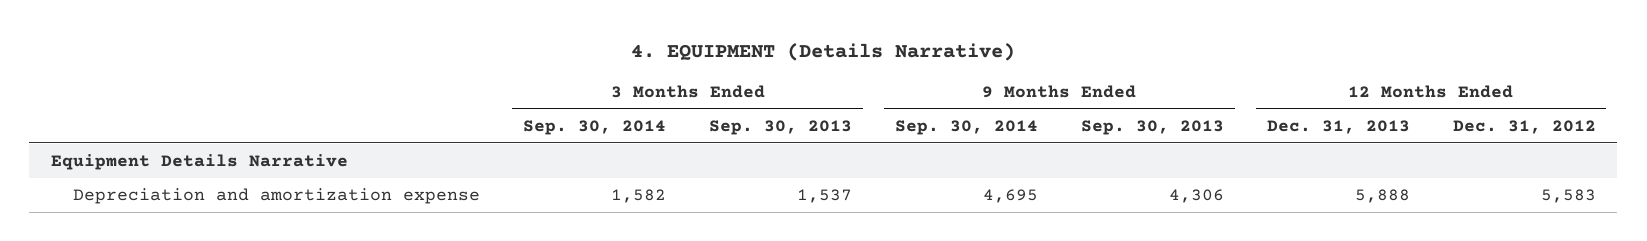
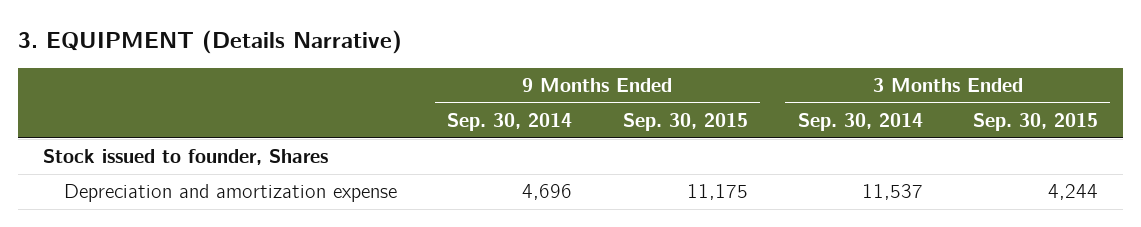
- 4. EQUIPMENT (Details Narrative)
+ 3. EQUIPMENT (Details Narrative)
- | 3 Months Ended Sep. 30, 2014 | 3 Months Ended Sep. 30, 2013 | 9 Months Ended Sep. 30, 2014 | 9 Months Ended Sep. 30, 2013 | 12 Months Ended Dec. 31, 2013 | 12 Months Ended Dec. 31, 2012
+ | 9 Months Ended Sep. 30, 2014 | 9 Months Ended Sep. 30, 2015 | 3 Months Ended Sep. 30, 2014 | 3 Months Ended Sep. 30, 2015
- Equipment Details Narrative
- Depreciation and amortization expense | 1,582 | 1,537 | 4,695 | 4,306 | 5,888 | 5,583
+ Stock issued to founder, Shares
+ Depreciation and amortization expense | 4,696 | 11,175 | 11,537 | 4,244

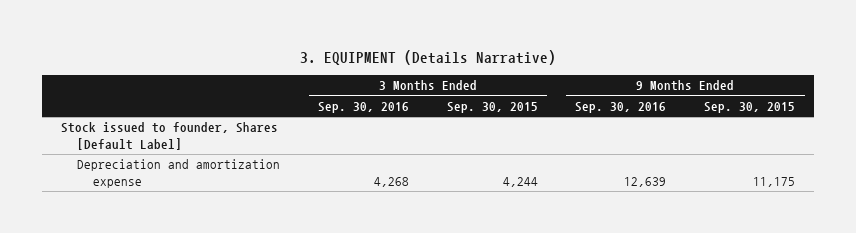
- | 9 Months Ended Sep. 30, 2014 | 9 Months Ended Sep. 30, 2015 | 3 Months Ended Sep. 30, 2014 | 3 Months Ended Sep. 30, 2015
+ | 3 Months Ended Sep. 30, 2016 | 3 Months Ended Sep. 30, 2015 | 9 Months Ended Sep. 30, 2016 | 9 Months Ended Sep. 30, 2015
- Stock issued to founder, Shares
+ Stock issued to founder, Shares [Default Label]

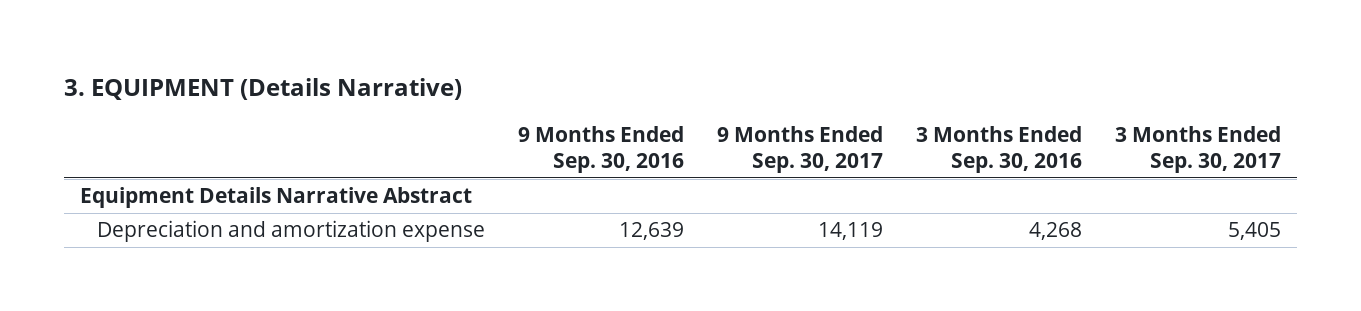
- | 3 Months Ended Sep. 30, 2016 | 3 Months Ended Sep. 30, 2015 | 9 Months Ended Sep. 30, 2016 | 9 Months Ended Sep. 30, 2015
+ | 9 Months Ended Sep. 30, 2016 | 9 Months Ended Sep. 30, 2017 | 3 Months Ended Sep. 30, 2016 | 3 Months Ended Sep. 30, 2017
- Stock issued to founder, Shares [Default Label]
+ Equipment Details Narrative Abstract

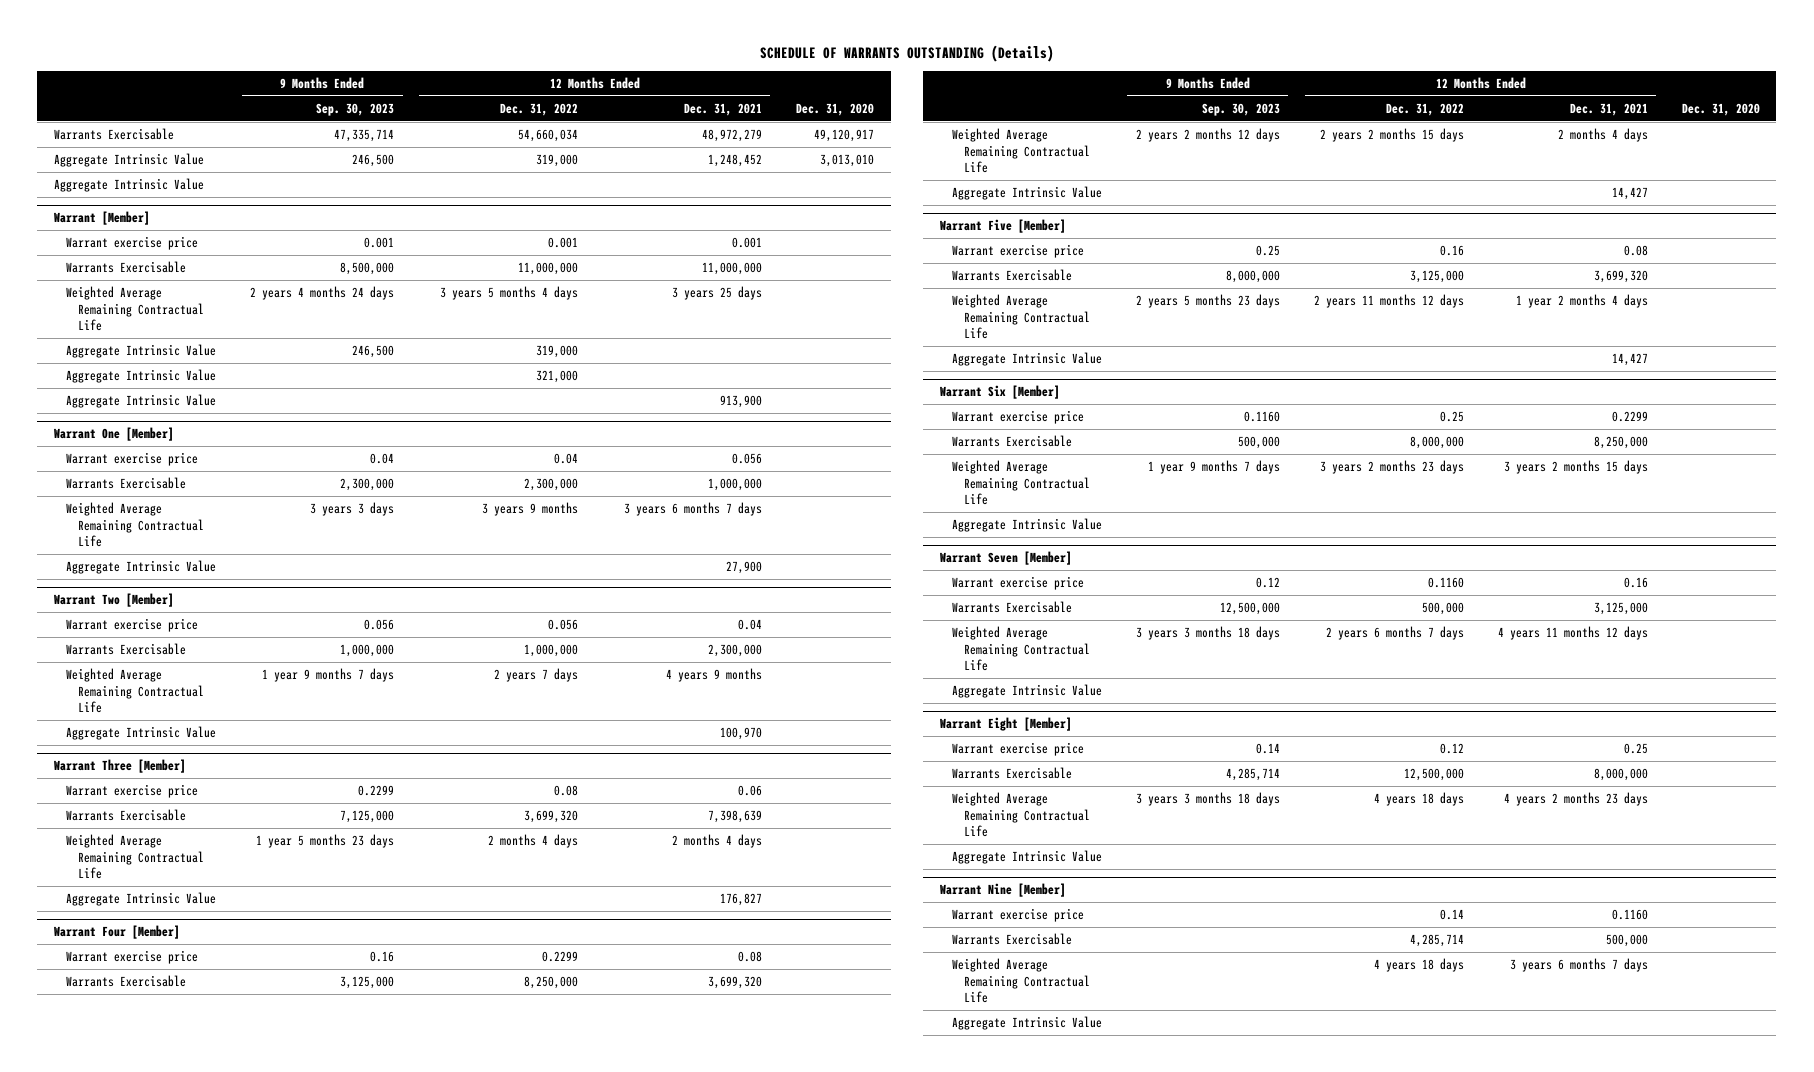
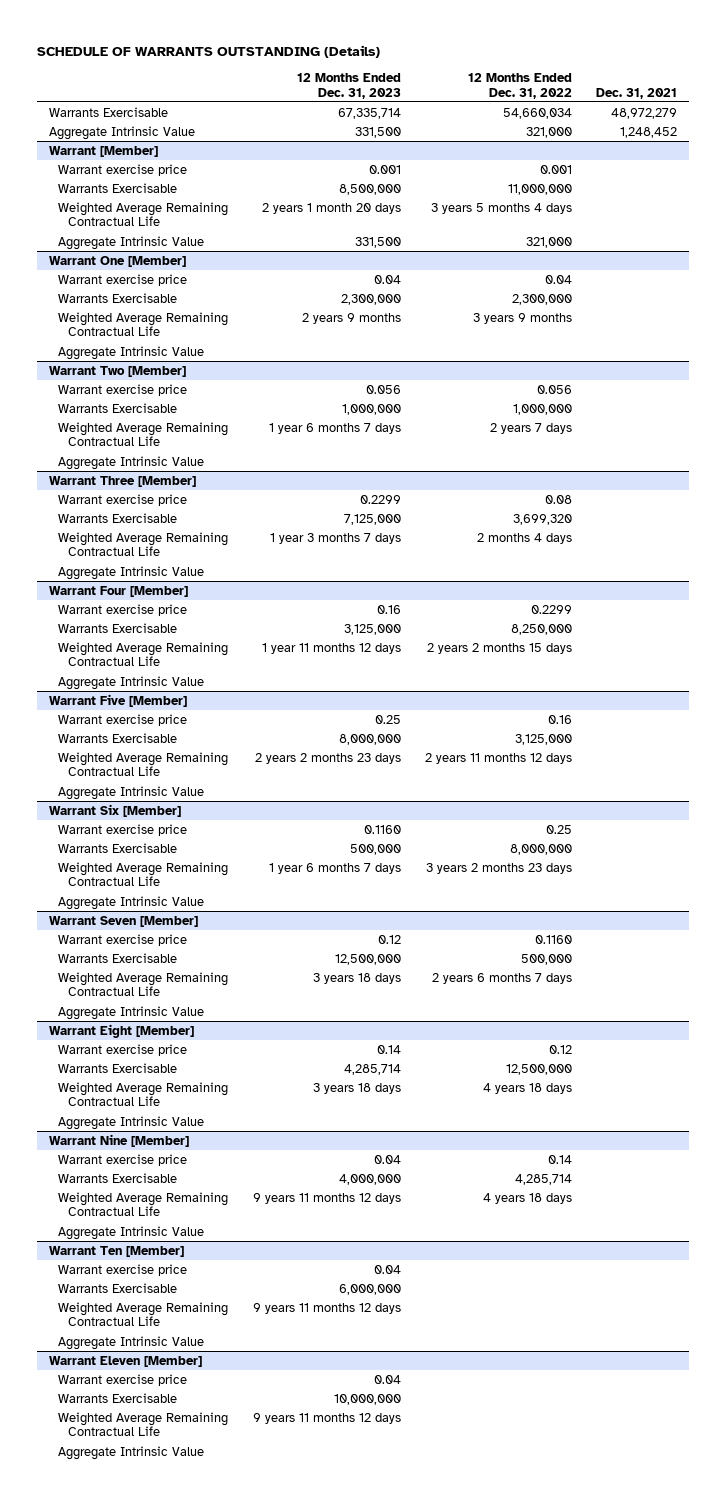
- | 9 Months Ended Sep. 30, 2023 | 12 Months Ended Dec. 31, 2022 | 12 Months Ended Dec. 31, 2021 | Dec. 31, 2020
+ | 12 Months Ended Dec. 31, 2023 | 12 Months Ended Dec. 31, 2022 | Dec. 31, 2021
- Aggregate Intrinsic Value | 246,500 | 319,000 | 1,248,452 | 3,013,010
- Aggregate Intrinsic Value
+ Aggregate Intrinsic Value | 331,500 | 321,000 | 1,248,452
@ Warrant [Member]
- Aggregate Intrinsic Value | 246,500 | 319,000 | |
- Aggregate Intrinsic Value | | | 913,900 |
+ Warrant Ten [Member]
+ Warrant exercise price | 0.04 | |
+ Warrants Exercisable | 6,000,000 | |
+ Weighted Average Remaining Contractual Life | 9 years 11 months 12 days | |
+ Aggregate Intrinsic Value
+ Warrant Eleven [Member]
+ Warrant exercise price | 0.04 | |
+ Warrants Exercisable | 10,000,000 | |
+ Weighted Average Remaining Contractual Life | 9 years 11 months 12 days | |
+ Aggregate Intrinsic Value

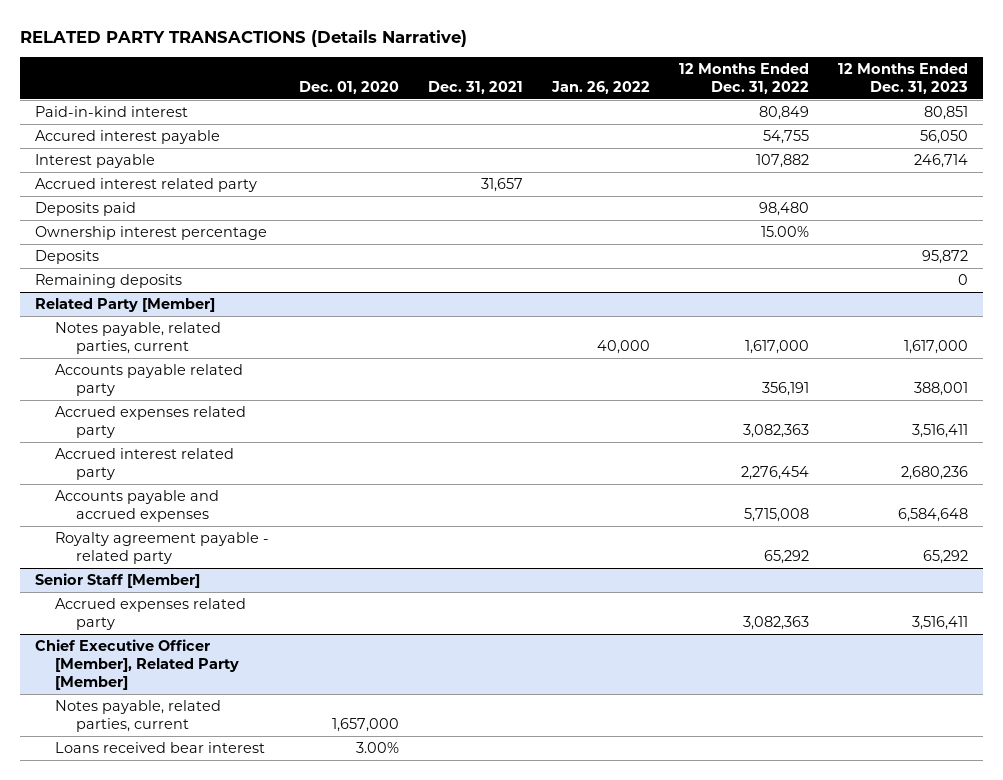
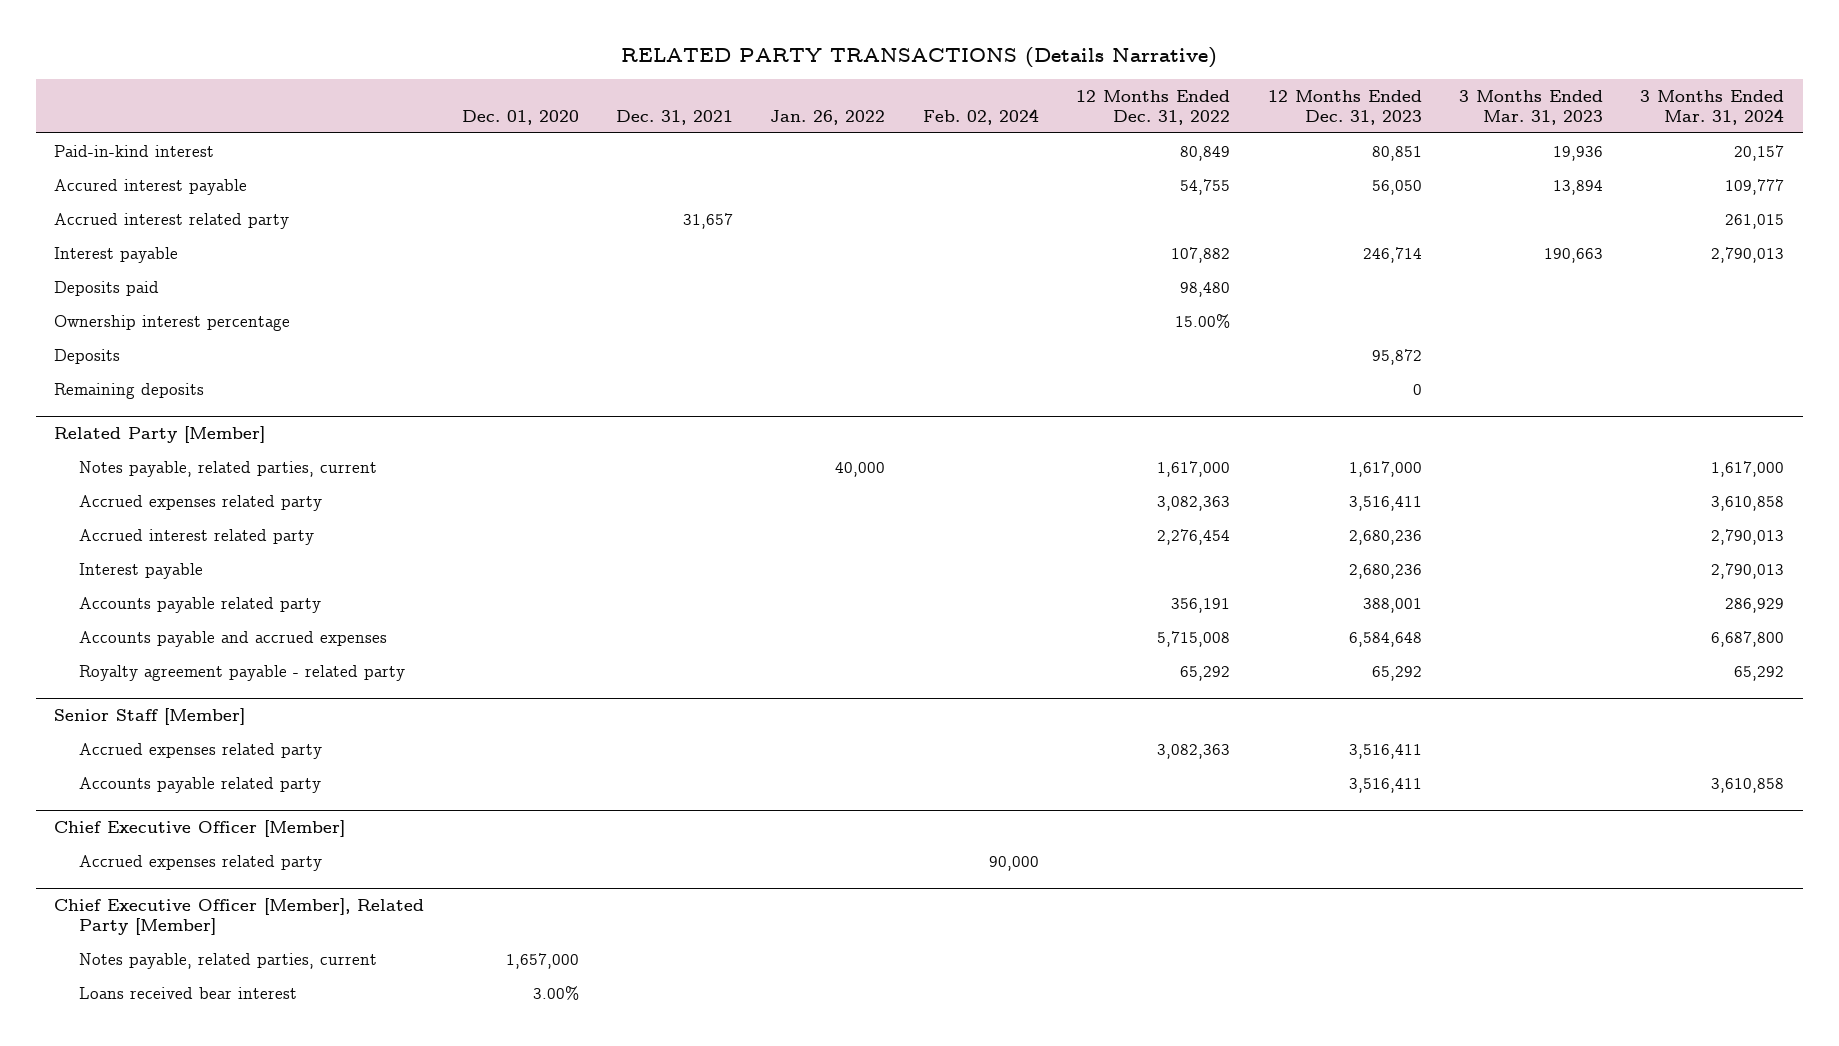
- | Dec. 01, 2020 | Dec. 31, 2021 | Jan. 26, 2022 | 12 Months Ended Dec. 31, 2022 | 12 Months Ended Dec. 31, 2023
+ | Dec. 01, 2020 | Dec. 31, 2021 | Jan. 26, 2022 | Feb. 02, 2024 | 12 Months Ended Dec. 31, 2022 | 12 Months Ended Dec. 31, 2023 | 3 Months Ended Mar. 31, 2023 | 3 Months Ended Mar. 31, 2024
moved down: Interest payable | | | | | 107,882 | 246,714 | 190,663 | 2,790,013
@ Related Party [Member]
+ Interest payable | | | | | | 2,680,236 | | 2,790,013
moved down: Accounts payable related party | | | | | 356,191 | 388,001 | | 286,929
@ Senior Staff [Member]
+ Accounts payable related party | | | | | | 3,516,411 | | 3,610,858
+ Chief Executive Officer [Member]
+ Accrued expenses related party | | | | 90,000 | | | |

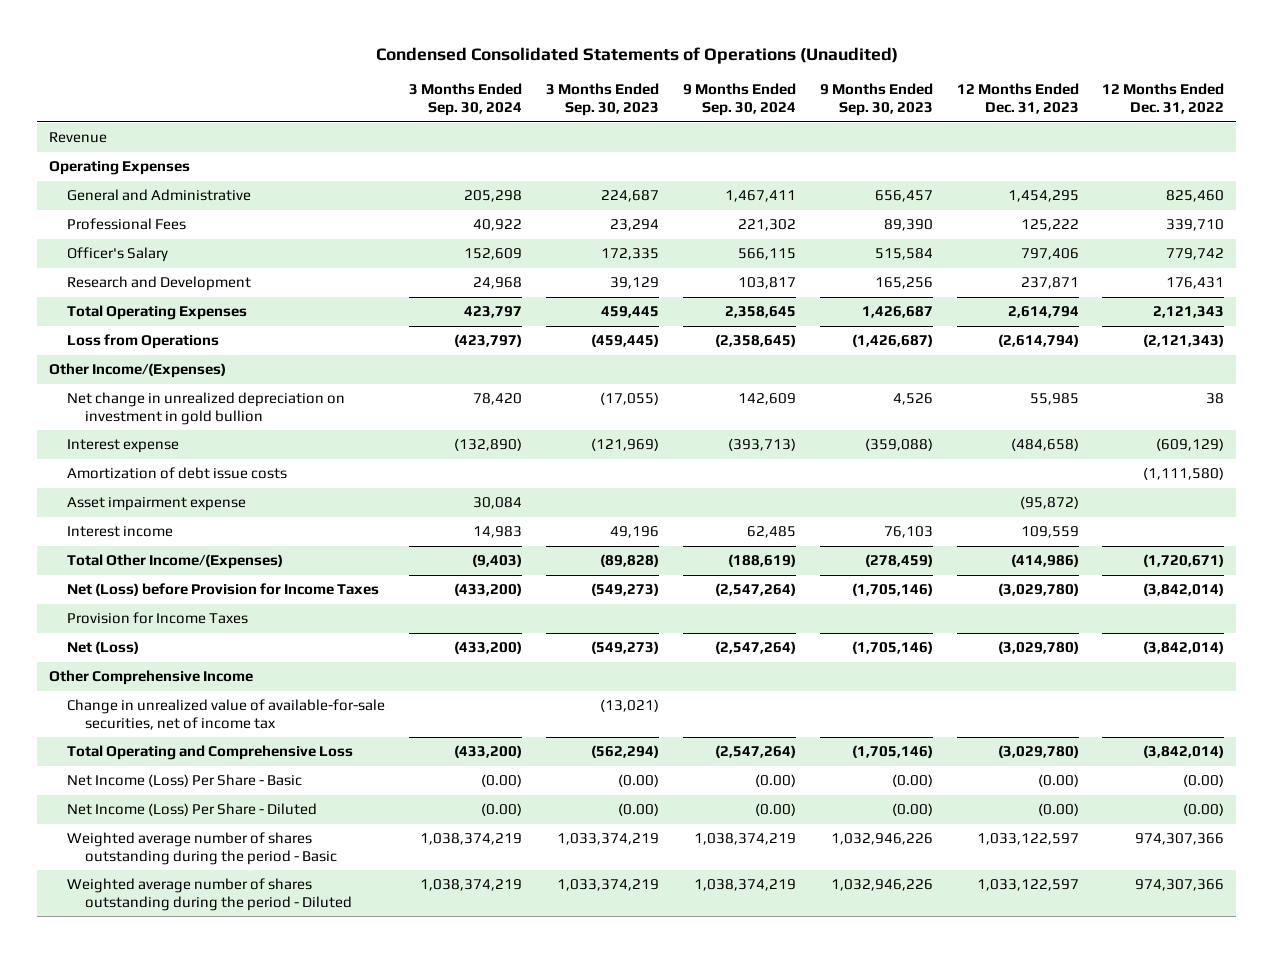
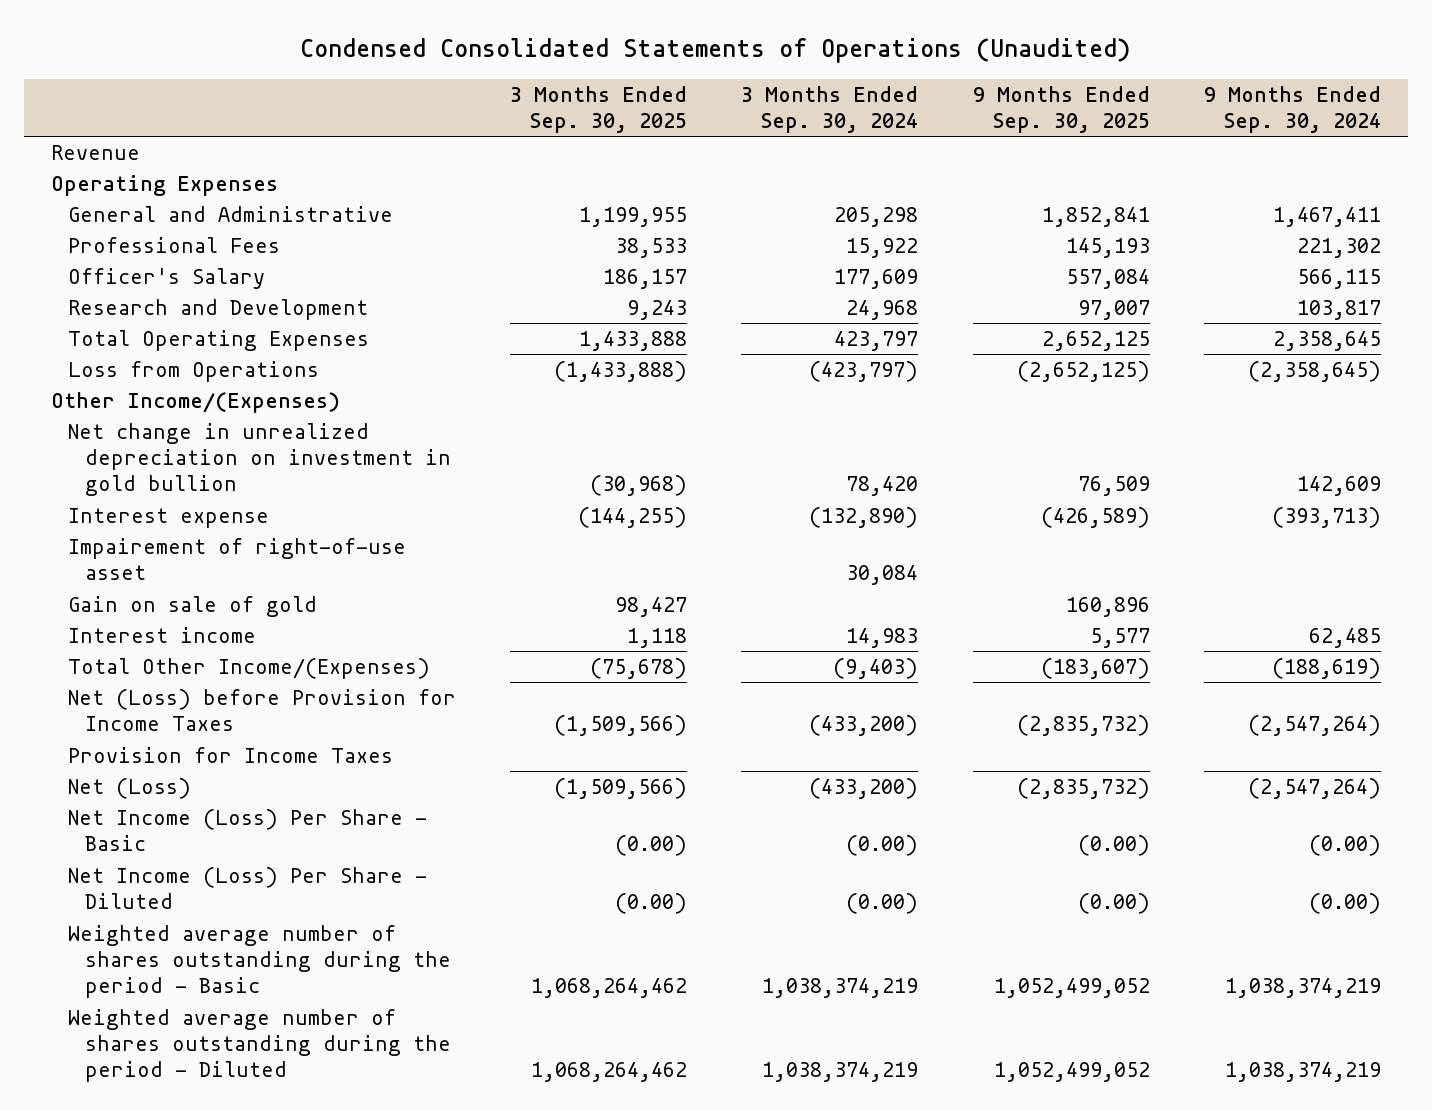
- | 3 Months Ended Sep. 30, 2024 | 3 Months Ended Sep. 30, 2023 | 9 Months Ended Sep. 30, 2024 | 9 Months Ended Sep. 30, 2023 | 12 Months Ended Dec. 31, 2023 | 12 Months Ended Dec. 31, 2022
+ | 3 Months Ended Sep. 30, 2025 | 3 Months Ended Sep. 30, 2024 | 9 Months Ended Sep. 30, 2025 | 9 Months Ended Sep. 30, 2024
- Professional Fees | 40,922 | 23,294 | 221,302 | 89,390 | 125,222 | 339,710
- Officer's Salary | 152,609 | 172,335 | 566,115 | 515,584 | 797,406 | 779,742
+ Professional Fees | 38,533 | 15,922 | 145,193 | 221,302
+ Officer's Salary | 186,157 | 177,609 | 557,084 | 566,115
- Amortization of debt issue costs | | | | | | (1,111,580)
- Asset impairment expense | 30,084 | | | | (95,872) |
+ Impairement of right-of-use asset | | 30,084 | |
+ Gain on sale of gold | 98,427 | | 160,896 |
- Other Comprehensive Income
- Change in unrealized value of available-for-sale securities, net of income tax | | (13,021) | | | |
- Total Operating and Comprehensive Loss | (433,200) | (562,294) | (2,547,264) | (1,705,146) | (3,029,780) | (3,842,014)

